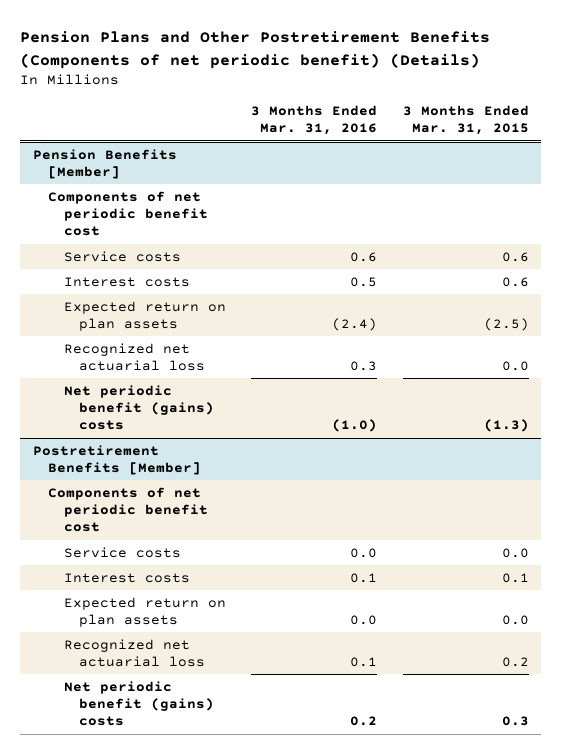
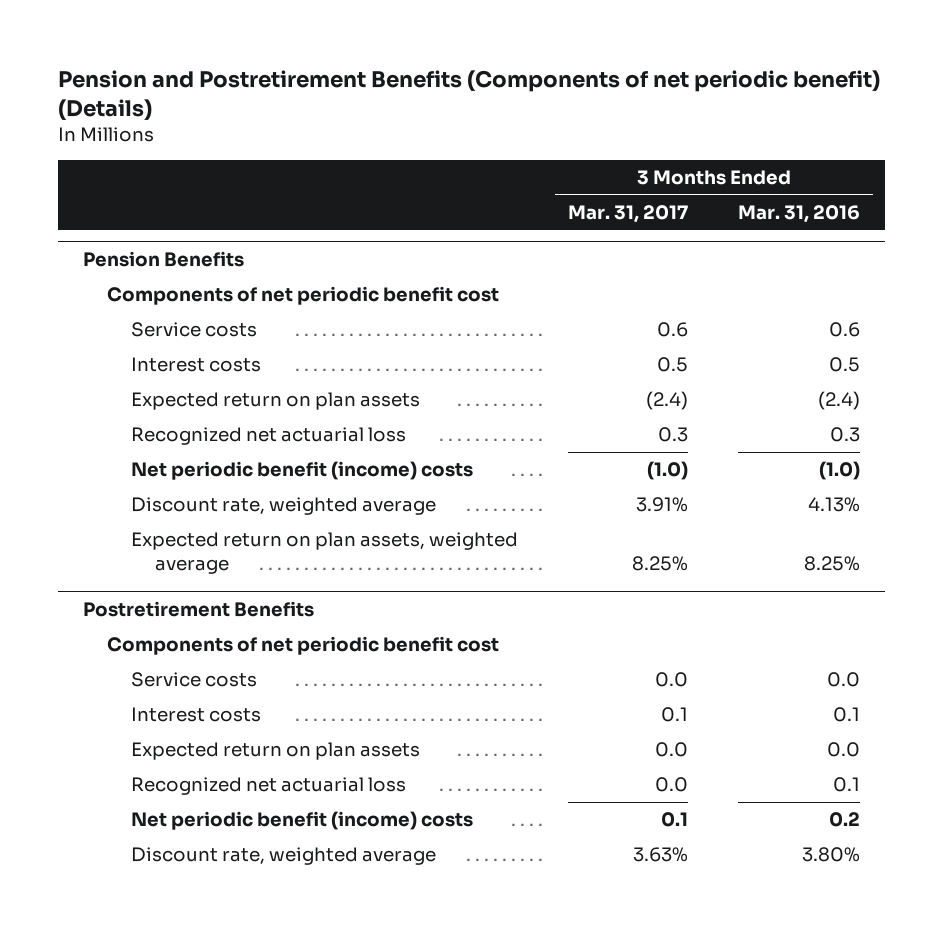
- Pension Plans and Other Postretirement Benefits (Components of net periodic benefit) (Details)
+ Pension and Postretirement Benefits (Components of net periodic benefit) (Details)
- | 3 Months Ended Mar. 31, 2016 | 3 Months Ended Mar. 31, 2015
+ | 3 Months Ended Mar. 31, 2017 | 3 Months Ended Mar. 31, 2016
- Pension Benefits [Member]
+ Pension Benefits
- Net periodic benefit (gains) costs | (1.0) | (1.3)
- Postretirement Benefits [Member]
+ Net periodic benefit (income) costs | (1.0) | (1.0)
+ Discount rate, weighted average | 3.91% | 4.13%
+ Expected return on plan assets, weighted average | 8.25% | 8.25%
+ Postretirement Benefits
- Net periodic benefit (gains) costs | 0.2 | 0.3
+ Net periodic benefit (income) costs | 0.1 | 0.2
+ Discount rate, weighted average | 3.63% | 3.80%

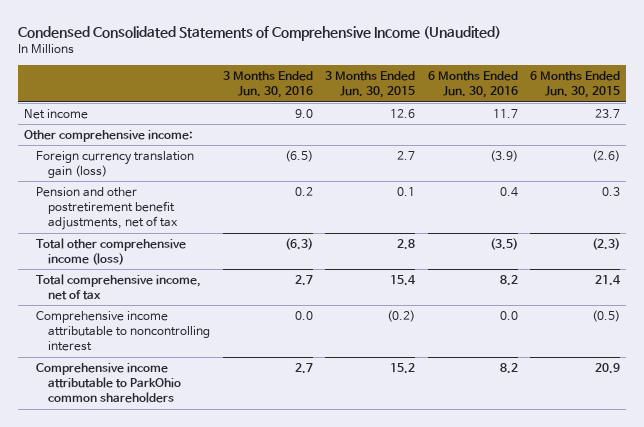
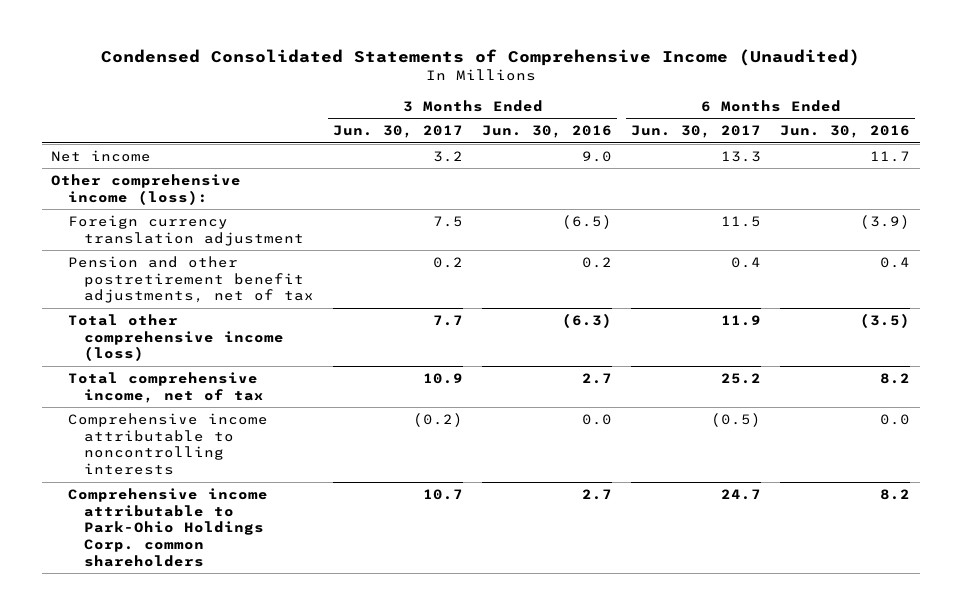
- | 3 Months Ended Jun. 30, 2016 | 3 Months Ended Jun. 30, 2015 | 6 Months Ended Jun. 30, 2016 | 6 Months Ended Jun. 30, 2015
+ | 3 Months Ended Jun. 30, 2017 | 3 Months Ended Jun. 30, 2016 | 6 Months Ended Jun. 30, 2017 | 6 Months Ended Jun. 30, 2016
- Other comprehensive income:
- Foreign currency translation gain (loss) | (6.5) | 2.7 | (3.9) | (2.6)
+ Other comprehensive income (loss):
+ Foreign currency translation adjustment | 7.5 | (6.5) | 11.5 | (3.9)
- Comprehensive income attributable to noncontrolling interest | 0.0 | (0.2) | 0.0 | (0.5)
- Comprehensive income attributable to ParkOhio common shareholders | 2.7 | 15.2 | 8.2 | 20.9
+ Comprehensive income attributable to noncontrolling interests | (0.2) | 0.0 | (0.5) | 0.0
+ Comprehensive income attributable to Park-Ohio Holdings Corp. common shareholders | 10.7 | 2.7 | 24.7 | 8.2

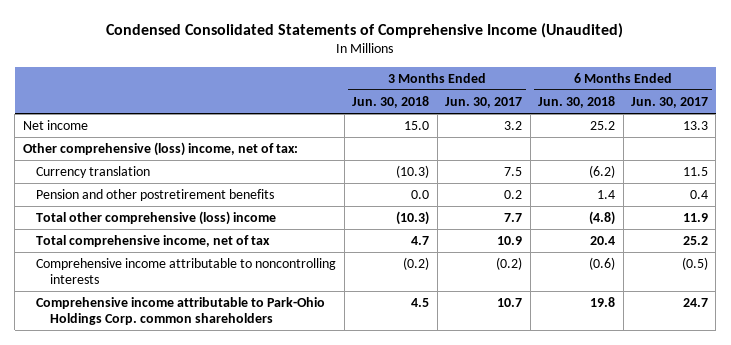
- | 3 Months Ended Jun. 30, 2017 | 3 Months Ended Jun. 30, 2016 | 6 Months Ended Jun. 30, 2017 | 6 Months Ended Jun. 30, 2016
+ | 3 Months Ended Jun. 30, 2018 | 3 Months Ended Jun. 30, 2017 | 6 Months Ended Jun. 30, 2018 | 6 Months Ended Jun. 30, 2017
- Other comprehensive income (loss):
- Foreign currency translation adjustment | 7.5 | (6.5) | 11.5 | (3.9)
- Pension and other postretirement benefit adjustments, net of tax | 0.2 | 0.2 | 0.4 | 0.4
- Total other comprehensive income (loss) | 7.7 | (6.3) | 11.9 | (3.5)
+ Other comprehensive (loss) income, net of tax:
+ Currency translation | (10.3) | 7.5 | (6.2) | 11.5
+ Pension and other postretirement benefits | 0.0 | 0.2 | 1.4 | 0.4
+ Total other comprehensive (loss) income | (10.3) | 7.7 | (4.8) | 11.9

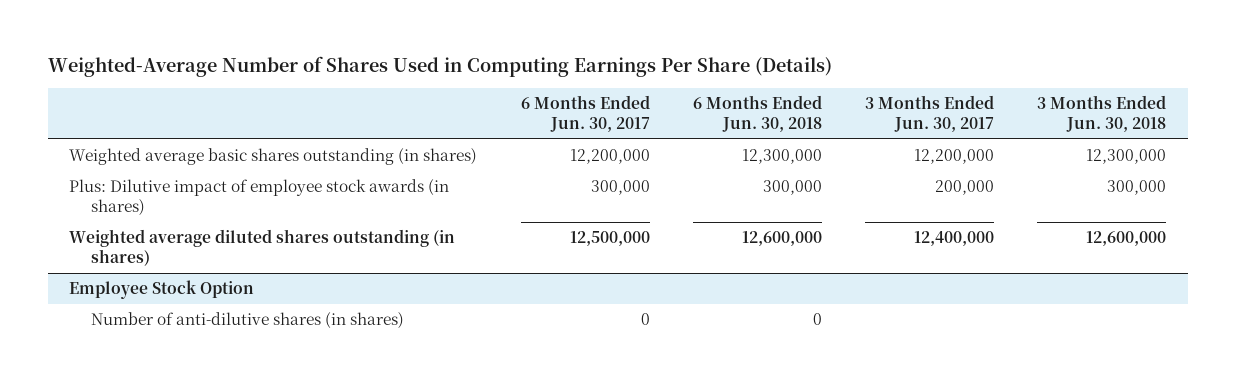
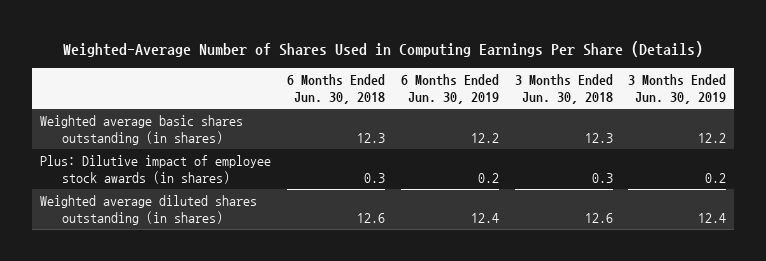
- | 6 Months Ended Jun. 30, 2017 | 6 Months Ended Jun. 30, 2018 | 3 Months Ended Jun. 30, 2017 | 3 Months Ended Jun. 30, 2018
+ | 6 Months Ended Jun. 30, 2018 | 6 Months Ended Jun. 30, 2019 | 3 Months Ended Jun. 30, 2018 | 3 Months Ended Jun. 30, 2019
- Weighted average basic shares outstanding (in shares) | 12,200,000 | 12,300,000 | 12,200,000 | 12,300,000
- Plus: Dilutive impact of employee stock awards (in shares) | 300,000 | 300,000 | 200,000 | 300,000
- Weighted average diluted shares outstanding (in shares) | 12,500,000 | 12,600,000 | 12,400,000 | 12,600,000
- Employee Stock Option
- Number of anti-dilutive shares (in shares) | 0 | 0 | |
+ Weighted average basic shares outstanding (in shares) | 12.3 | 12.2 | 12.3 | 12.2
+ Plus: Dilutive impact of employee stock awards (in shares) | 0.3 | 0.2 | 0.3 | 0.2
+ Weighted average diluted shares outstanding (in shares) | 12.6 | 12.4 | 12.6 | 12.4

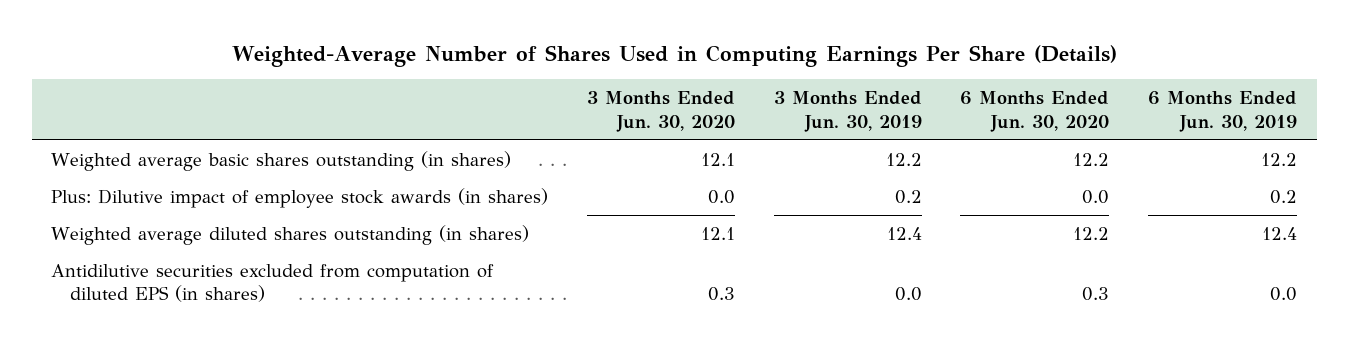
- | 6 Months Ended Jun. 30, 2018 | 6 Months Ended Jun. 30, 2019 | 3 Months Ended Jun. 30, 2018 | 3 Months Ended Jun. 30, 2019
+ | 3 Months Ended Jun. 30, 2020 | 3 Months Ended Jun. 30, 2019 | 6 Months Ended Jun. 30, 2020 | 6 Months Ended Jun. 30, 2019
+ Antidilutive securities excluded from computation of diluted EPS (in shares) | 0.3 | 0.0 | 0.3 | 0.0

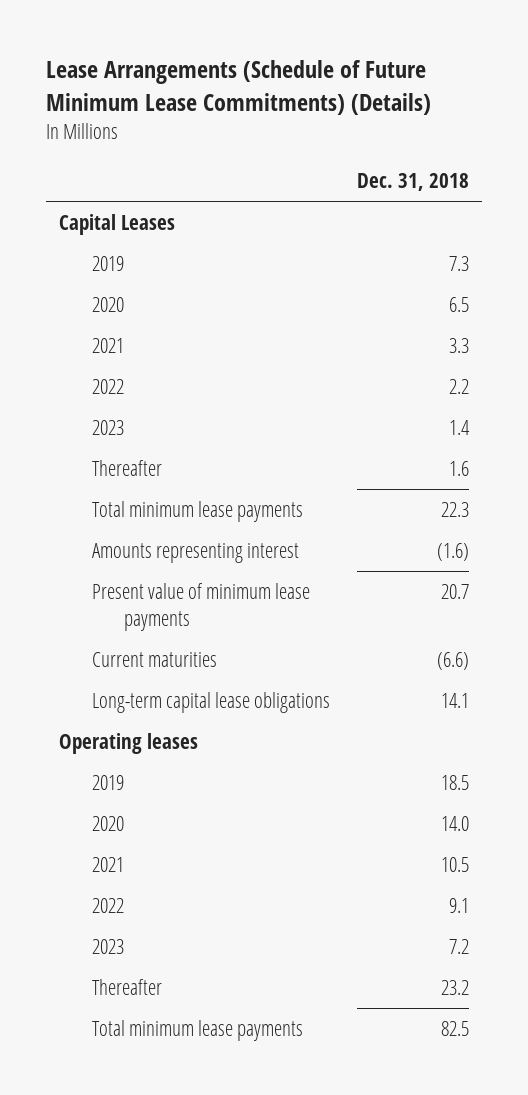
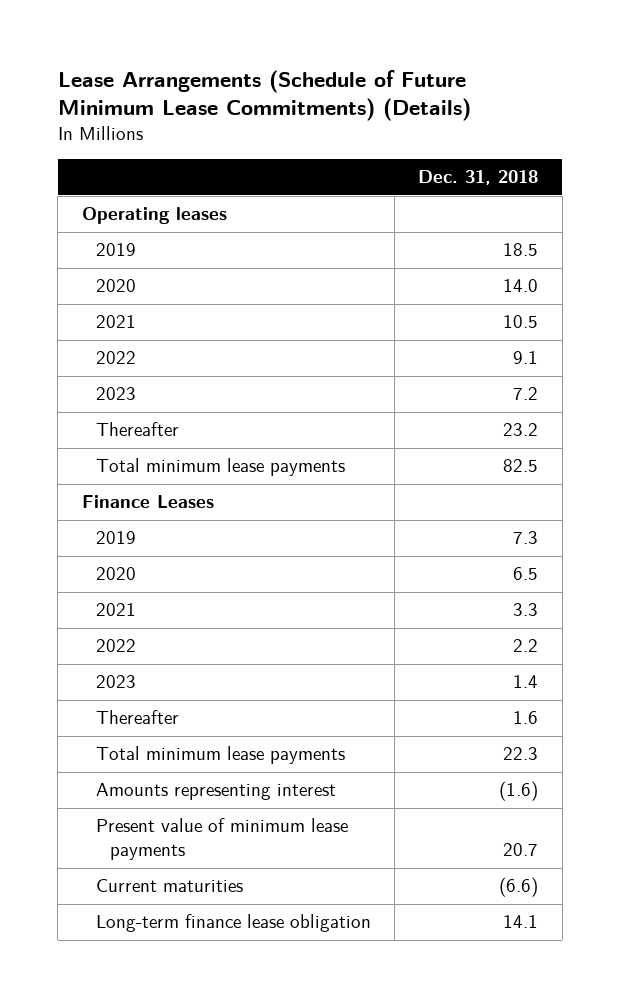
- Capital Leases
moved up: Operating leases
moved up: 2019 | 18.5
moved up: 2020 | 14.0
moved up: 2021 | 10.5
moved up: 2022 | 9.1
moved up: 2023 | 7.2
moved up: Thereafter | 23.2
moved up: Total minimum lease payments | 82.5
+ Finance Leases
- Long-term capital lease obligations | 14.1
+ Long-term finance lease obligation | 14.1

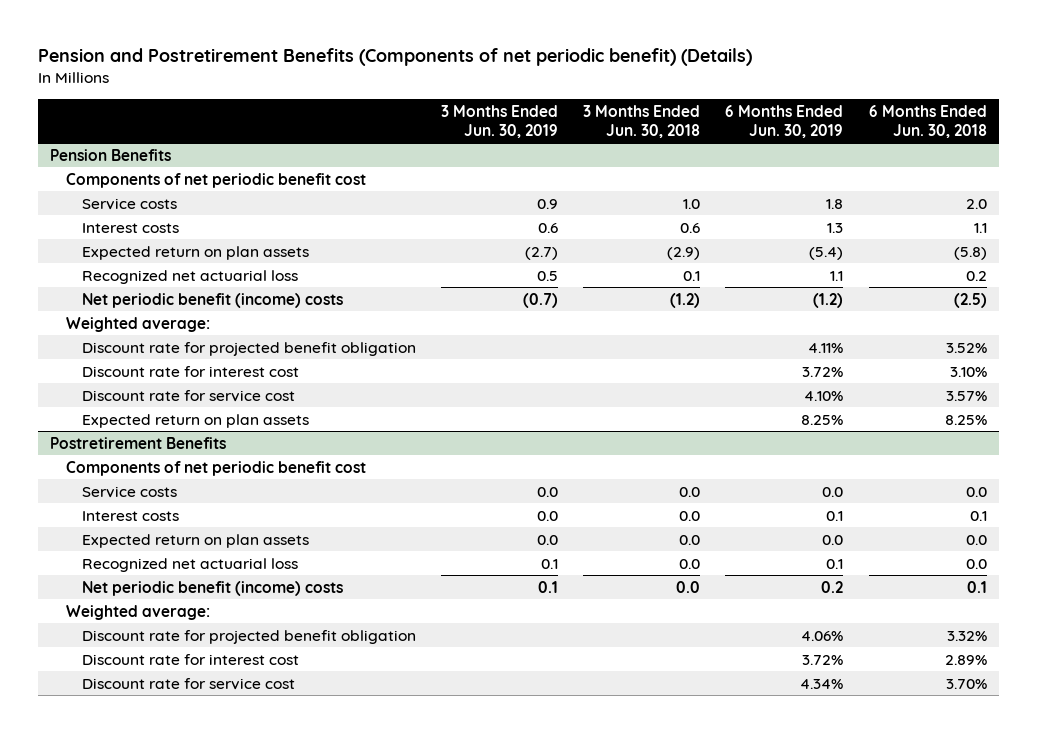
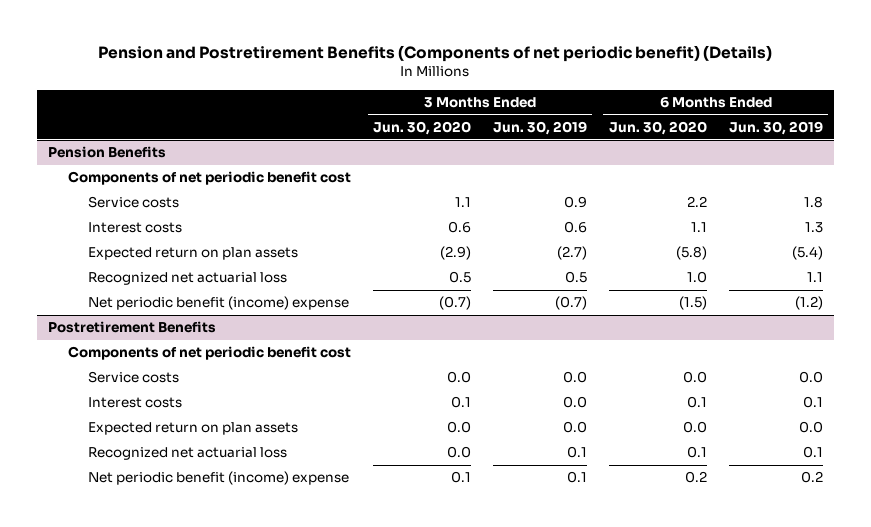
- | 3 Months Ended Jun. 30, 2019 | 3 Months Ended Jun. 30, 2018 | 6 Months Ended Jun. 30, 2019 | 6 Months Ended Jun. 30, 2018
+ | 3 Months Ended Jun. 30, 2020 | 3 Months Ended Jun. 30, 2019 | 6 Months Ended Jun. 30, 2020 | 6 Months Ended Jun. 30, 2019
@ Pension Benefits
- Net periodic benefit (income) costs | (0.7) | (1.2) | (1.2) | (2.5)
- Weighted average:
- Discount rate for projected benefit obligation | | | 4.11% | 3.52%
- Discount rate for interest cost | | | 3.72% | 3.10%
- Discount rate for service cost | | | 4.10% | 3.57%
- Expected return on plan assets | | | 8.25% | 8.25%
+ Net periodic benefit (income) expense | (0.7) | (0.7) | (1.5) | (1.2)
@ Postretirement Benefits
- Net periodic benefit (income) costs | 0.1 | 0.0 | 0.2 | 0.1
- Weighted average:
- Discount rate for projected benefit obligation | | | 4.06% | 3.32%
- Discount rate for interest cost | | | 3.72% | 2.89%
- Discount rate for service cost | | | 4.34% | 3.70%
+ Net periodic benefit (income) expense | 0.1 | 0.1 | 0.2 | 0.2

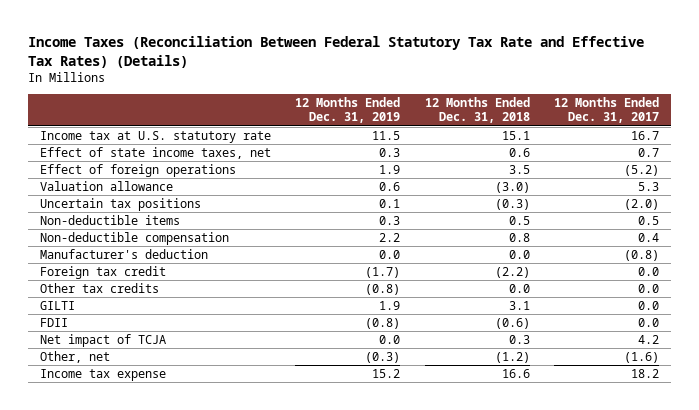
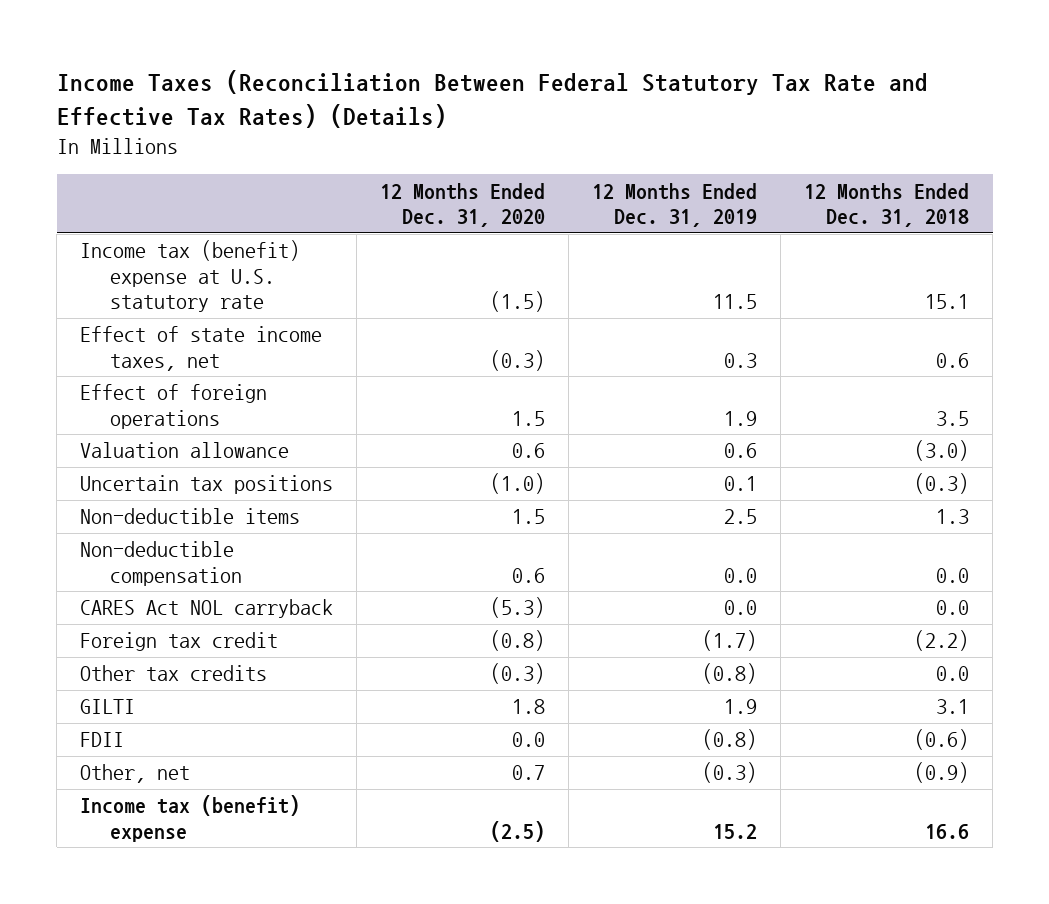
- | 12 Months Ended Dec. 31, 2019 | 12 Months Ended Dec. 31, 2018 | 12 Months Ended Dec. 31, 2017
+ | 12 Months Ended Dec. 31, 2020 | 12 Months Ended Dec. 31, 2019 | 12 Months Ended Dec. 31, 2018
- Income tax at U.S. statutory rate | 11.5 | 15.1 | 16.7
+ Income tax (benefit) expense at U.S. statutory rate | (1.5) | 11.5 | 15.1
- Non-deductible items | 0.3 | 0.5 | 0.5
- Non-deductible compensation | 2.2 | 0.8 | 0.4
- Manufacturer's deduction | 0.0 | 0.0 | (0.8)
+ Non-deductible items | 1.5 | 2.5 | 1.3
+ Non-deductible compensation | 0.6 | 0.0 | 0.0
+ CARES Act NOL carryback | (5.3) | 0.0 | 0.0
- Net impact of TCJA | 0.0 | 0.3 | 4.2
- Other, net | (0.3) | (1.2) | (1.6)
- Income tax expense | 15.2 | 16.6 | 18.2
+ Other, net | 0.7 | (0.3) | (0.9)
+ Income tax (benefit) expense | (2.5) | 15.2 | 16.6

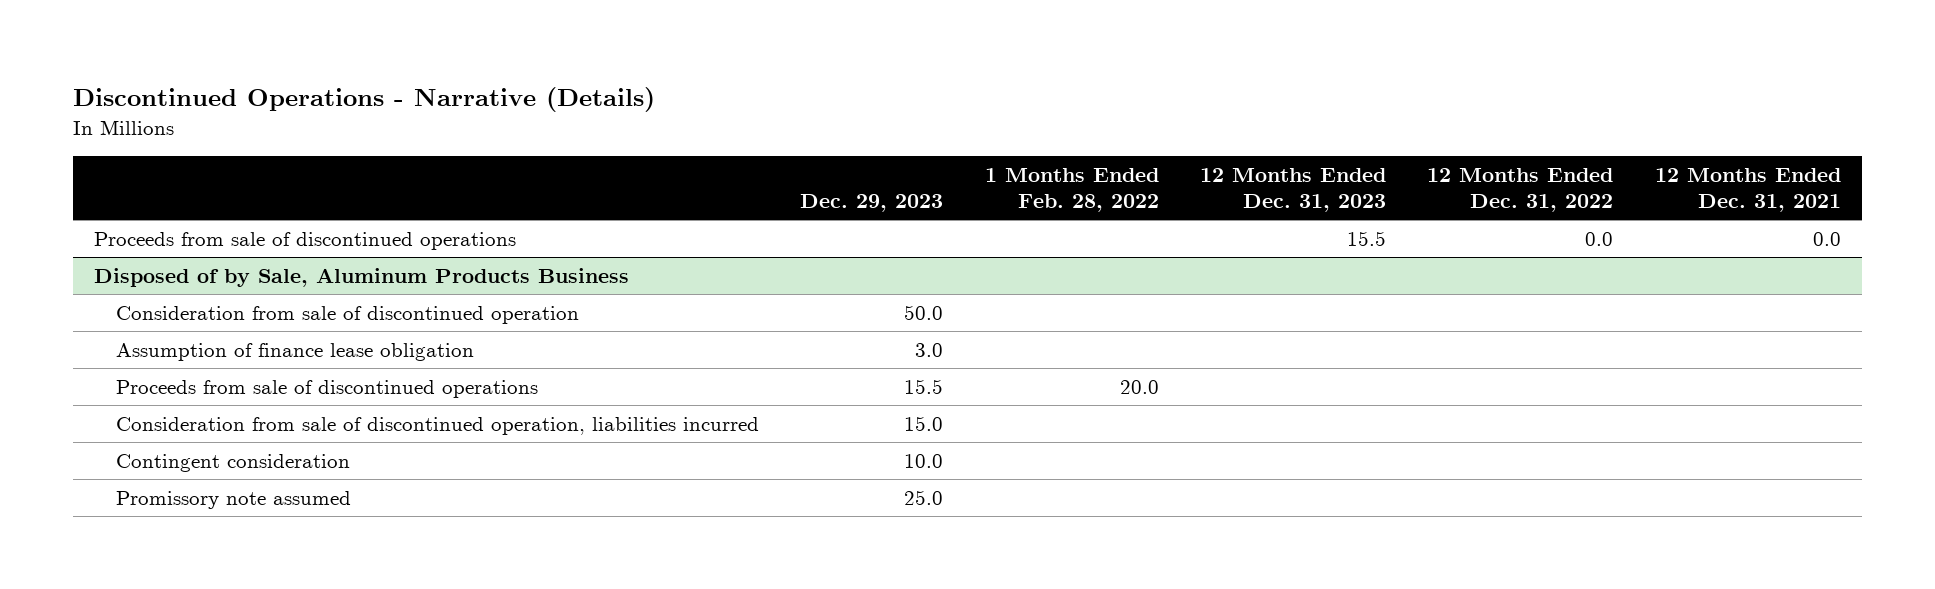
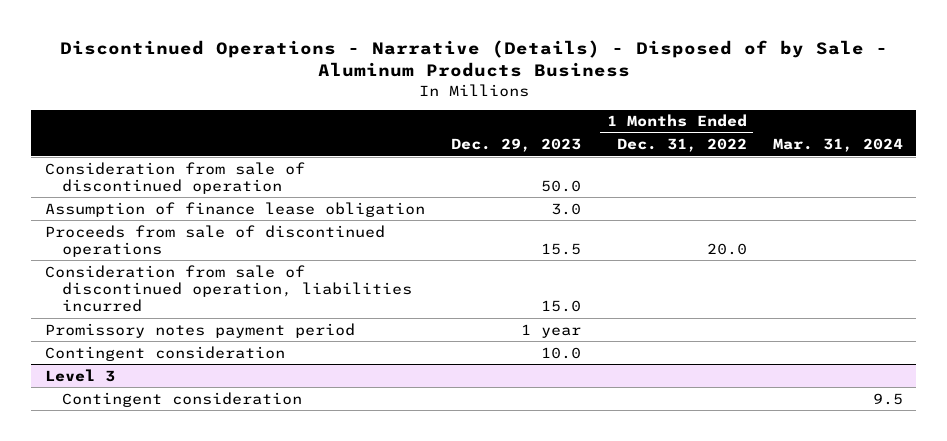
- Discontinued Operations - Narrative (Details)
+ Discontinued Operations - Narrative (Details) - Disposed of by Sale - Aluminum Products Business
- | Dec. 29, 2023 | 1 Months Ended Feb. 28, 2022 | 12 Months Ended Dec. 31, 2023 | 12 Months Ended Dec. 31, 2022 | 12 Months Ended Dec. 31, 2021
+ | Dec. 29, 2023 | 1 Months Ended Dec. 31, 2022 | Mar. 31, 2024
- Proceeds from sale of discontinued operations | | | 15.5 | 0.0 | 0.0
- Disposed of by Sale, Aluminum Products Business
+ Promissory notes payment period | 1 year | |
- Promissory note assumed | 25.0 | | | |
+ Level 3
+ Contingent consideration | | | 9.5

